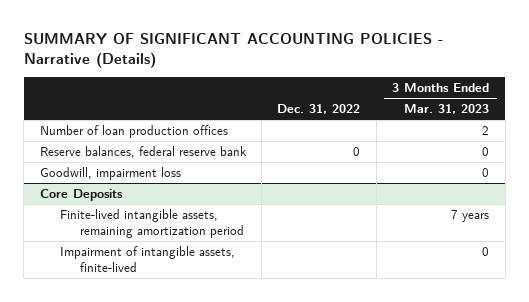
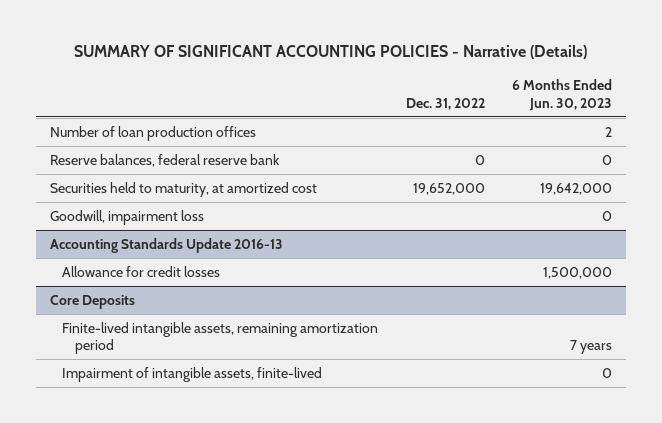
- | Dec. 31, 2022 | 3 Months Ended Mar. 31, 2023
+ | Dec. 31, 2022 | 6 Months Ended Jun. 30, 2023
+ Securities held to maturity, at amortized cost | 19,652,000 | 19,642,000
+ Accounting Standards Update 2016-13
+ Allowance for credit losses | | 1,500,000

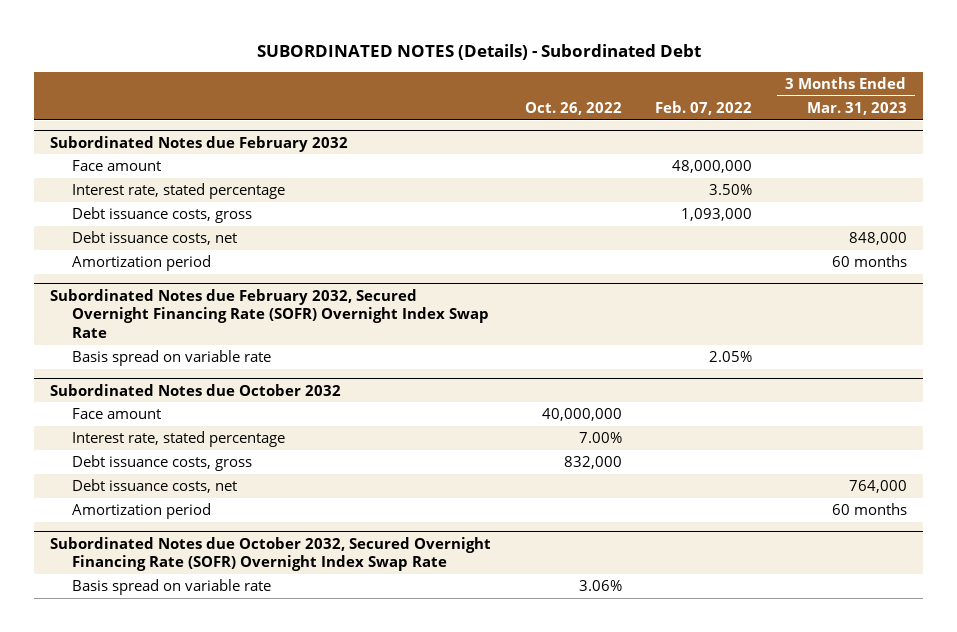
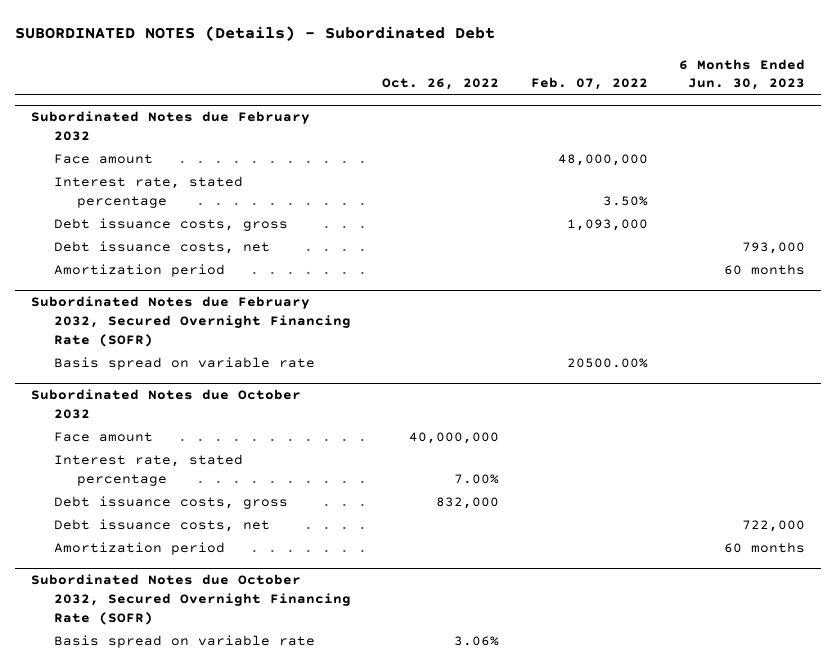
- | Oct. 26, 2022 | Feb. 07, 2022 | 3 Months Ended Mar. 31, 2023
+ | Oct. 26, 2022 | Feb. 07, 2022 | 6 Months Ended Jun. 30, 2023
- Subordinated Notes due February 2032, Secured Overnight Financing Rate (SOFR) Overnight Index Swap Rate
- Basis spread on variable rate | | 2.05% |
+ Subordinated Notes due February 2032, Secured Overnight Financing Rate (SOFR)
+ Basis spread on variable rate | | 20500.00% |
- Subordinated Notes due October 2032, Secured Overnight Financing Rate (SOFR) Overnight Index Swap Rate
+ Subordinated Notes due October 2032, Secured Overnight Financing Rate (SOFR)

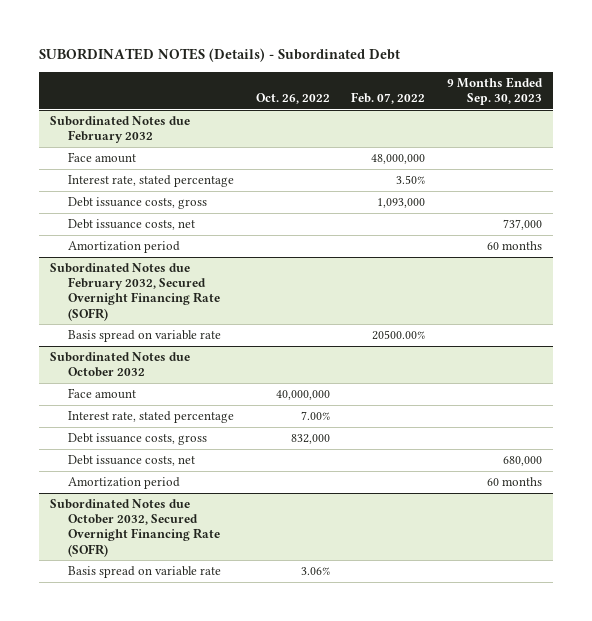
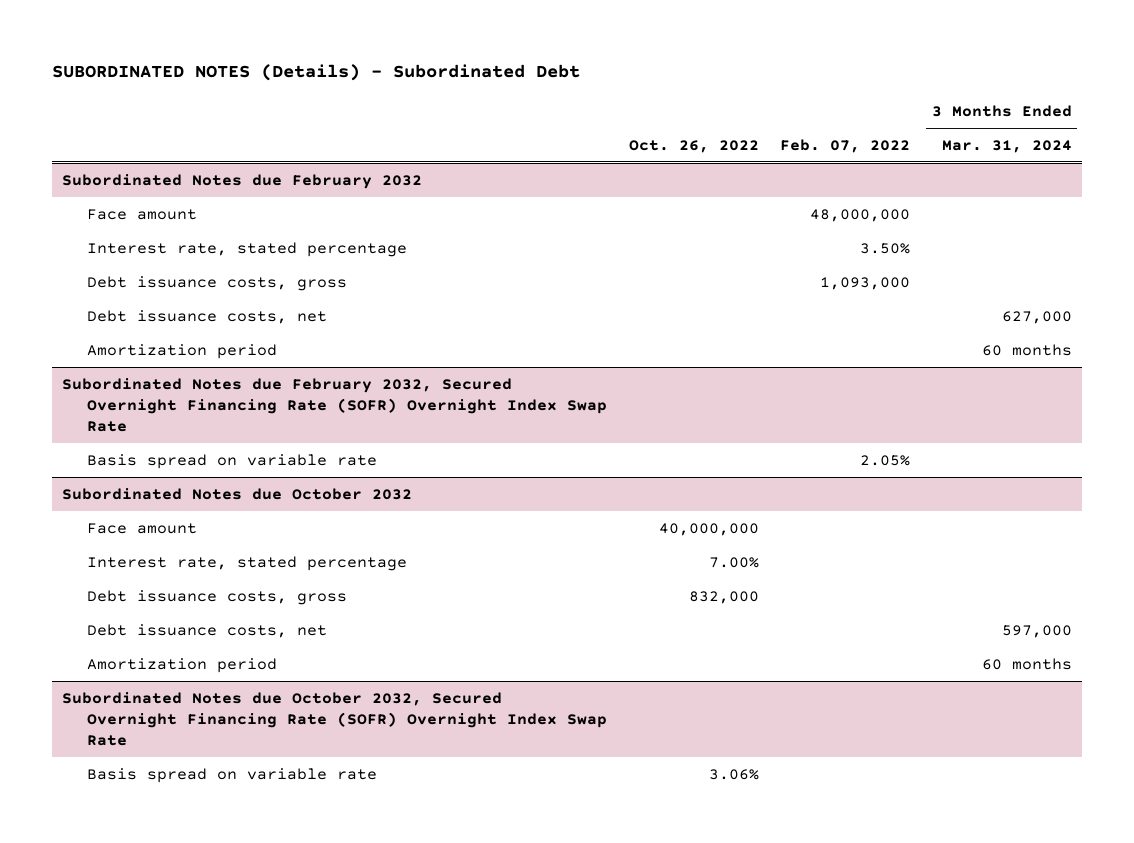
- | Oct. 26, 2022 | Feb. 07, 2022 | 9 Months Ended Sep. 30, 2023
+ | Oct. 26, 2022 | Feb. 07, 2022 | 3 Months Ended Mar. 31, 2024
- Subordinated Notes due February 2032, Secured Overnight Financing Rate (SOFR)
- Basis spread on variable rate | | 20500.00% |
+ Subordinated Notes due February 2032, Secured Overnight Financing Rate (SOFR) Overnight Index Swap Rate
+ Basis spread on variable rate | | 2.05% |
- Subordinated Notes due October 2032, Secured Overnight Financing Rate (SOFR)
+ Subordinated Notes due October 2032, Secured Overnight Financing Rate (SOFR) Overnight Index Swap Rate

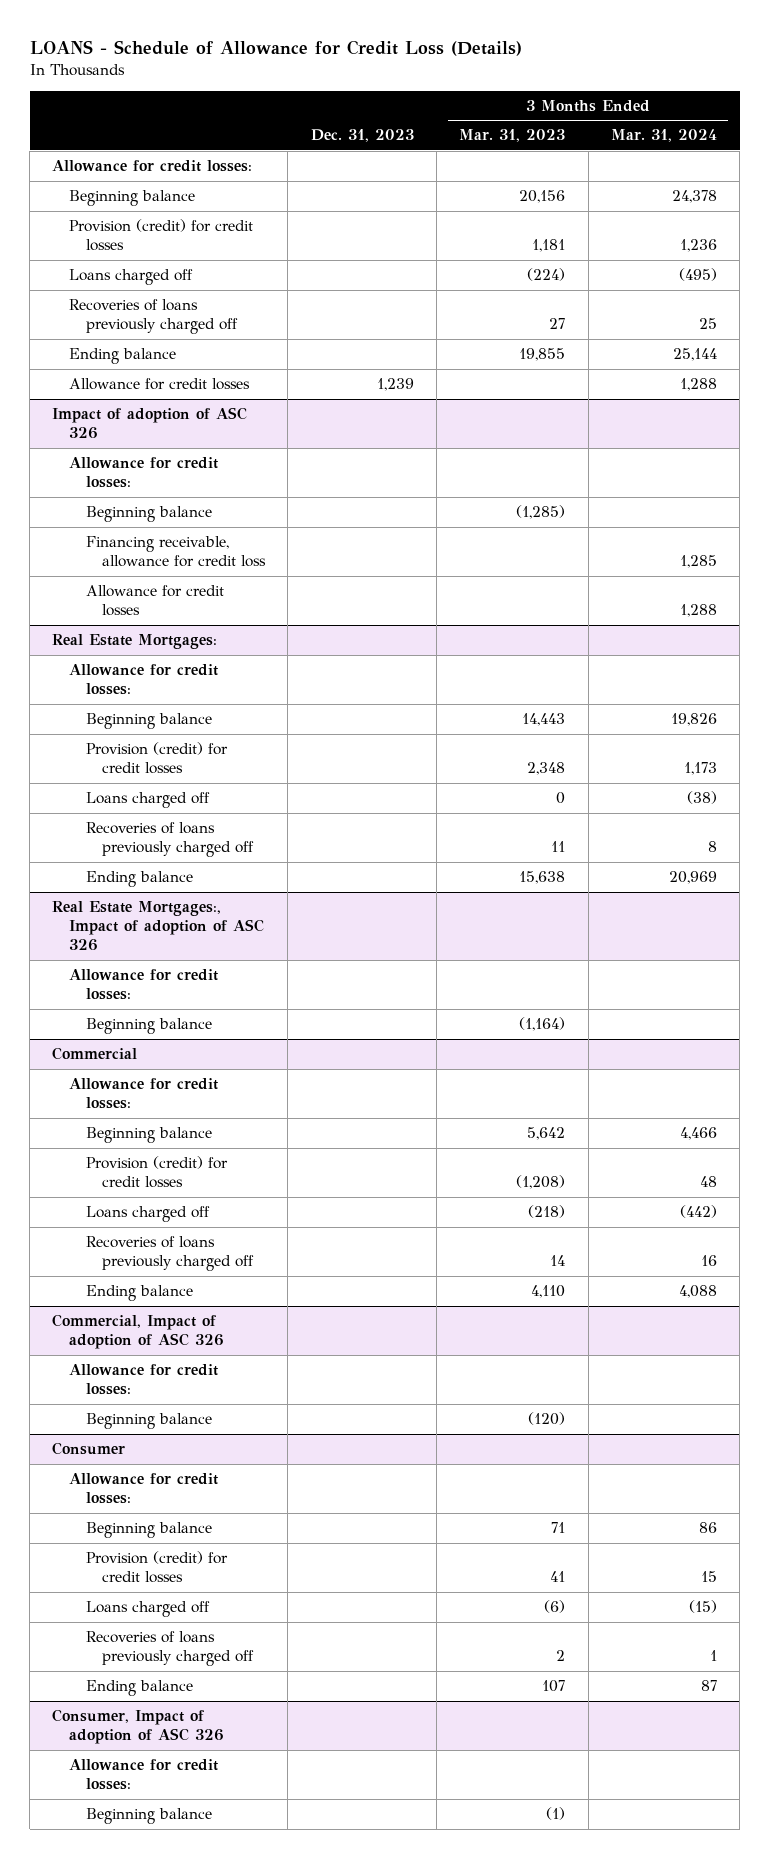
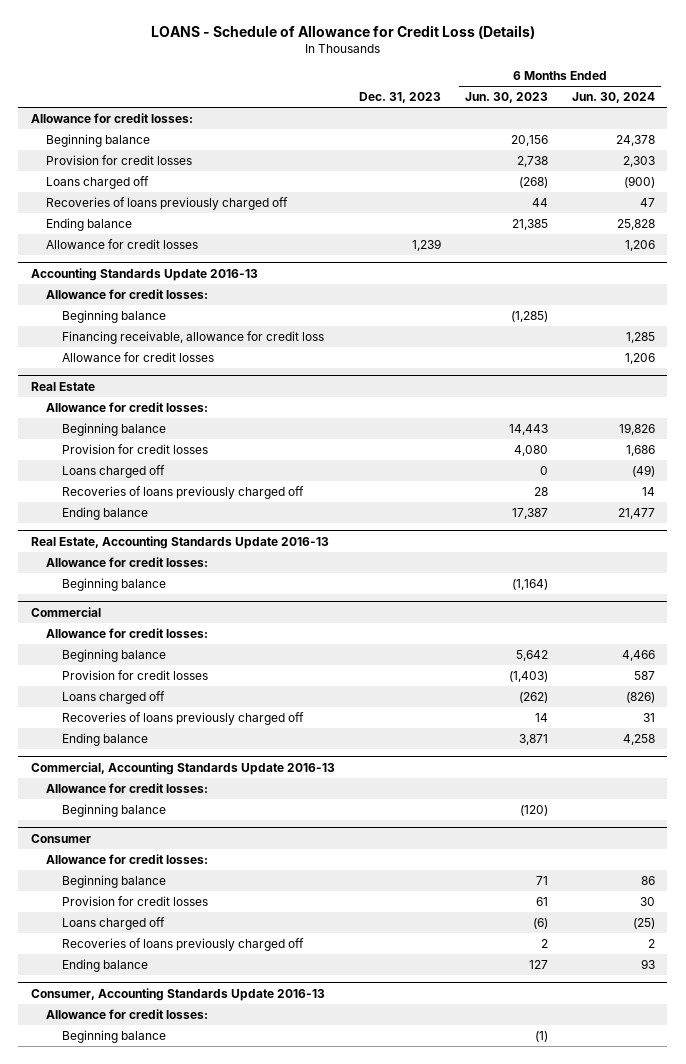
- | Dec. 31, 2023 | 3 Months Ended Mar. 31, 2023 | 3 Months Ended Mar. 31, 2024
+ | Dec. 31, 2023 | 6 Months Ended Jun. 30, 2023 | 6 Months Ended Jun. 30, 2024
- Provision (credit) for credit losses | | 1,181 | 1,236
+ Provision for credit losses | | 2,738 | 2,303
- Impact of adoption of ASC 326
+ Accounting Standards Update 2016-13
- Real Estate Mortgages:
+ Real Estate
- Provision (credit) for credit losses | | 2,348 | 1,173
+ Provision for credit losses | | 4,080 | 1,686
- Real Estate Mortgages:, Impact of adoption of ASC 326
- Allowance for credit losses:
- Beginning balance | | (1,164) |
+ Real Estate, Accounting Standards Update 2016-13
+ Allowance for credit losses:
+ Beginning balance | | (1,164) |
@ Commercial
- Provision (credit) for credit losses | | (1,208) | 48
+ Provision for credit losses | | (1,403) | 587
- Commercial, Impact of adoption of ASC 326
- Allowance for credit losses:
- Beginning balance | | (120) |
+ Commercial, Accounting Standards Update 2016-13
+ Allowance for credit losses:
+ Beginning balance | | (120) |
@ Consumer
- Provision (credit) for credit losses | | 41 | 15
+ Provision for credit losses | | 61 | 30
- Consumer, Impact of adoption of ASC 326
- Allowance for credit losses:
- Beginning balance | | (1) |
+ Consumer, Accounting Standards Update 2016-13
+ Allowance for credit losses:
+ Beginning balance | | (1) |

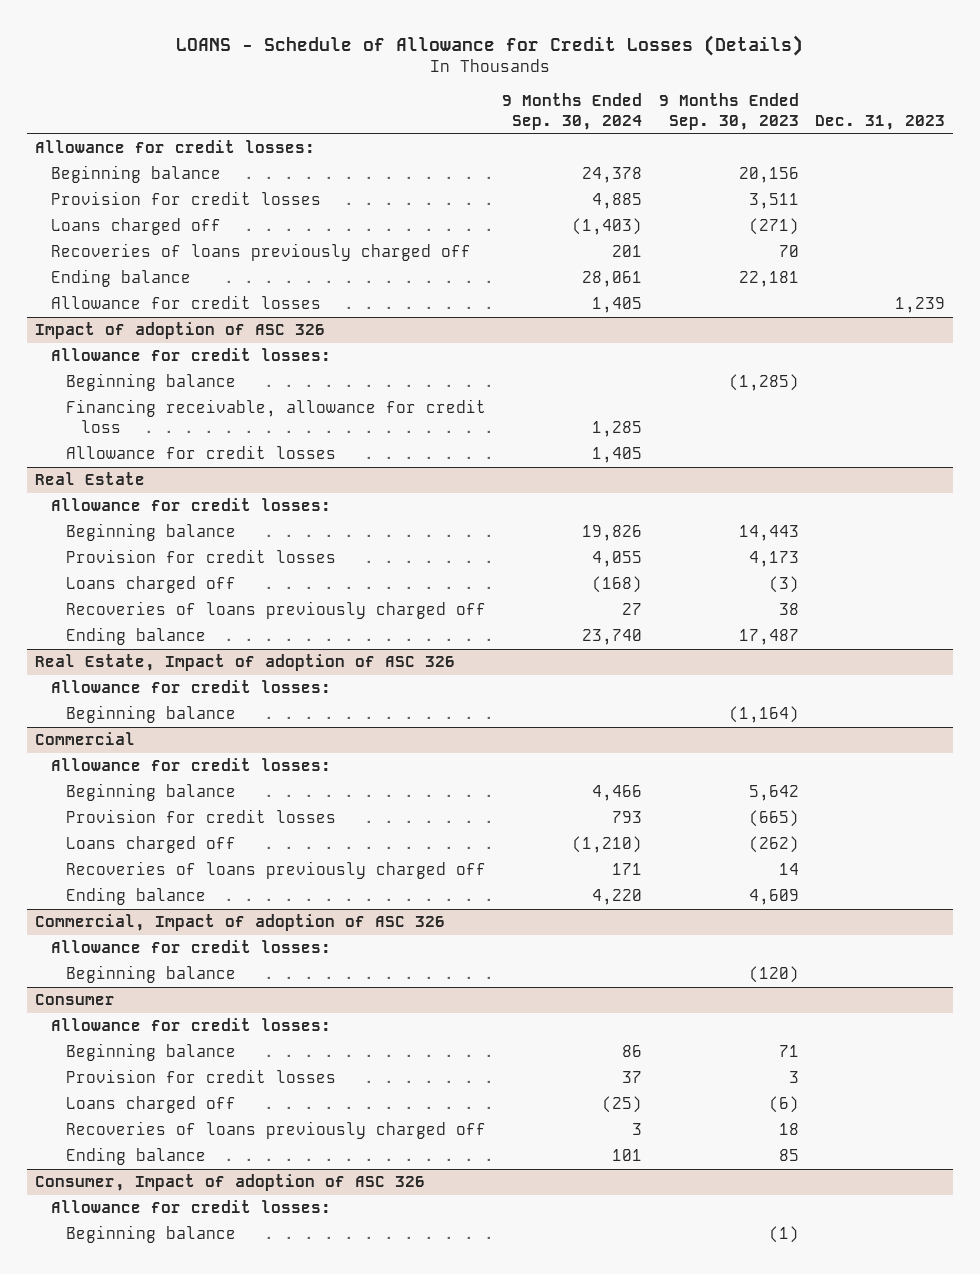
- LOANS - Schedule of Allowance for Credit Loss (Details)
+ LOANS - Schedule of Allowance for Credit Losses (Details)
- | Dec. 31, 2023 | 6 Months Ended Jun. 30, 2023 | 6 Months Ended Jun. 30, 2024
+ | 9 Months Ended Sep. 30, 2024 | 9 Months Ended Sep. 30, 2023 | Dec. 31, 2023
- Accounting Standards Update 2016-13
+ Impact of adoption of ASC 326
- Real Estate, Accounting Standards Update 2016-13
- Allowance for credit losses:
- Beginning balance | | (1,164) |
+ Real Estate, Impact of adoption of ASC 326
+ Allowance for credit losses:
+ Beginning balance | | (1,164) |
- Commercial, Accounting Standards Update 2016-13
- Allowance for credit losses:
- Beginning balance | | (120) |
+ Commercial, Impact of adoption of ASC 326
+ Allowance for credit losses:
+ Beginning balance | | (120) |
- Consumer, Accounting Standards Update 2016-13
- Allowance for credit losses:
- Beginning balance | | (1) |
+ Consumer, Impact of adoption of ASC 326
+ Allowance for credit losses:
+ Beginning balance | | (1) |

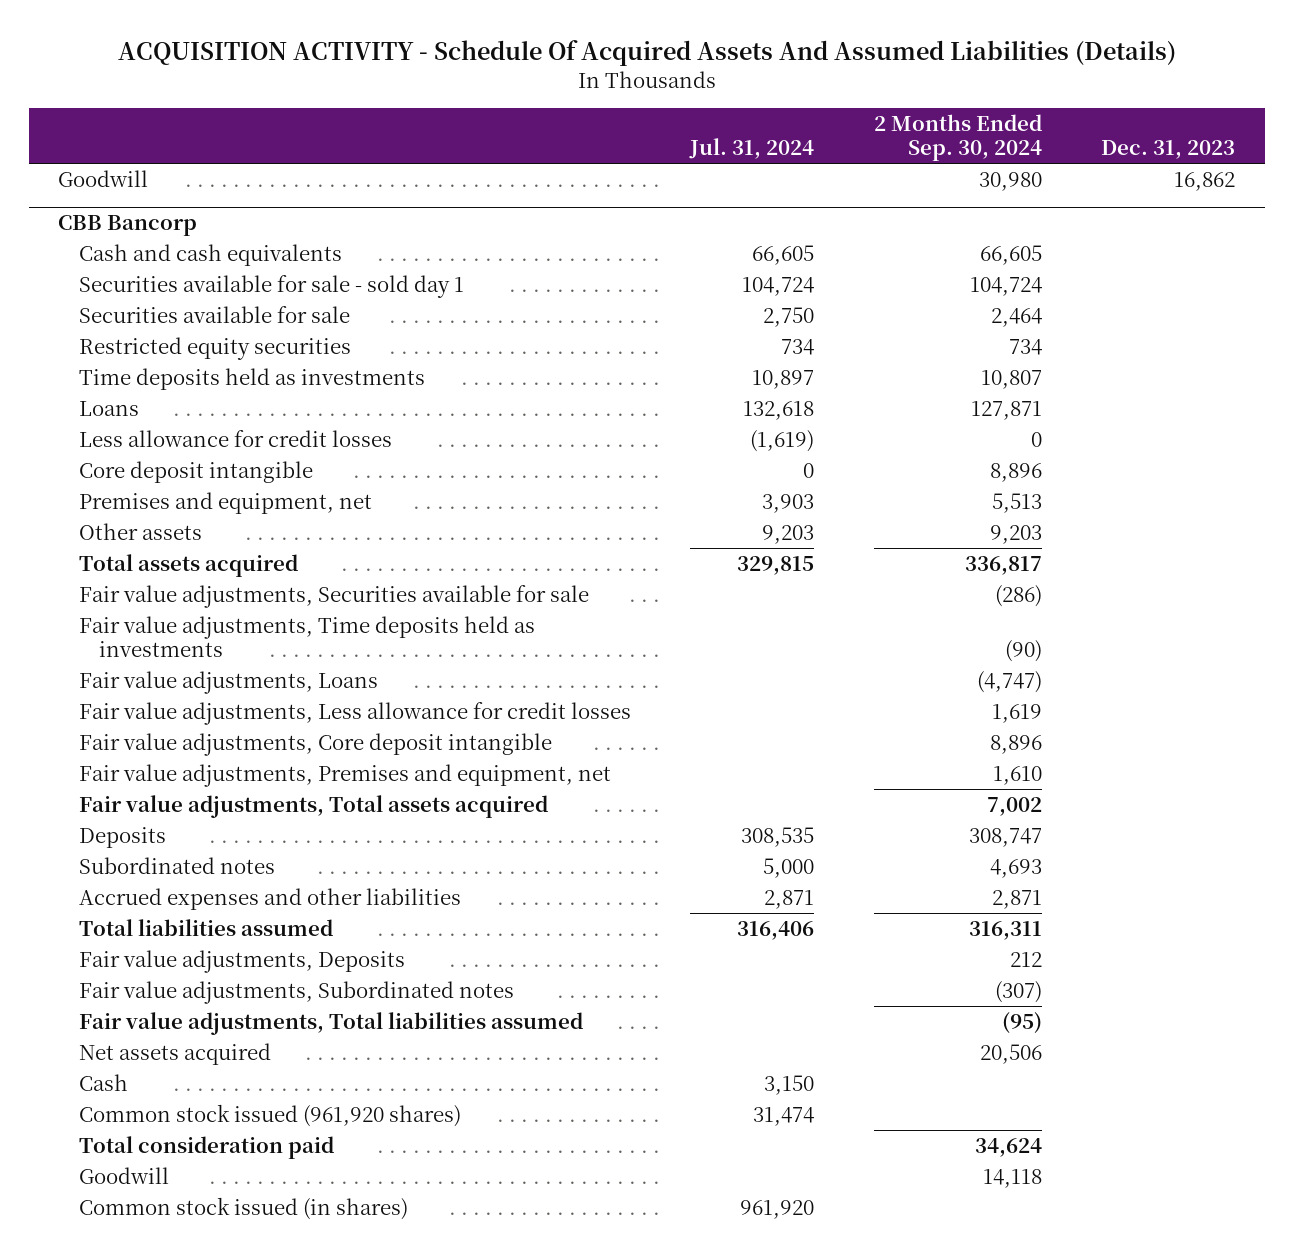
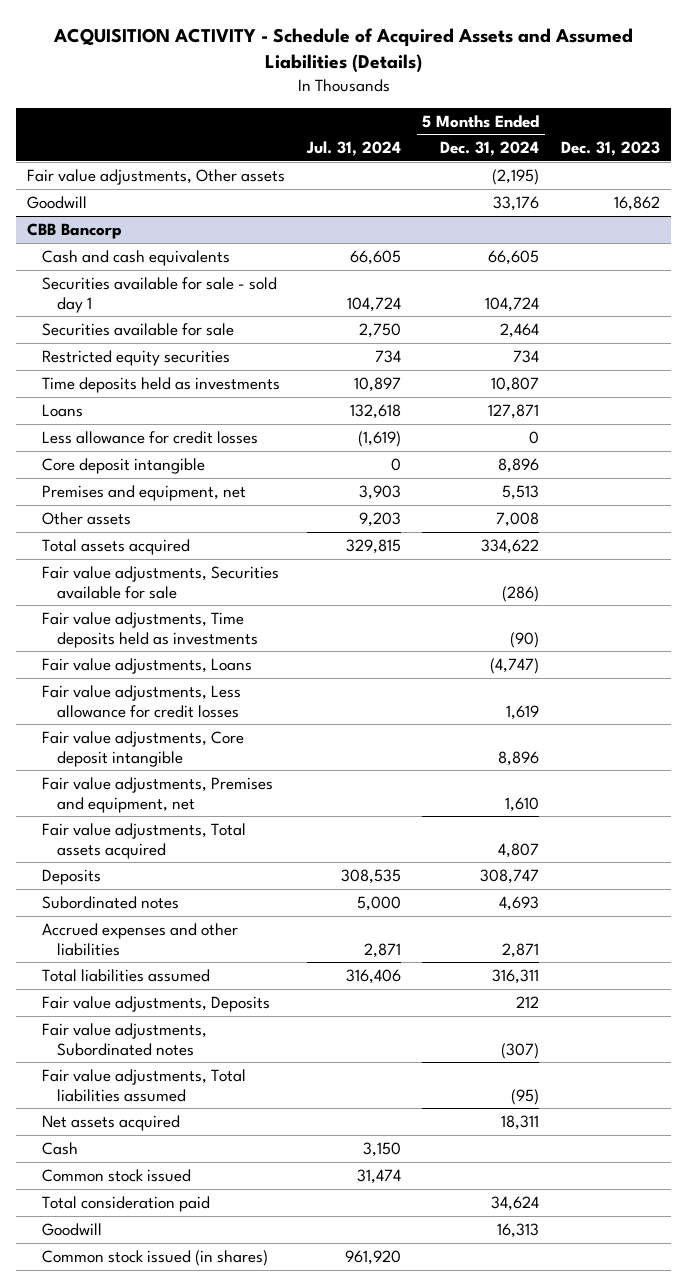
- ACQUISITION ACTIVITY - Schedule Of Acquired Assets And Assumed Liabilities (Details)
+ ACQUISITION ACTIVITY - Schedule of Acquired Assets and Assumed Liabilities (Details)
- | Jul. 31, 2024 | 2 Months Ended Sep. 30, 2024 | Dec. 31, 2023
+ | Jul. 31, 2024 | 5 Months Ended Dec. 31, 2024 | Dec. 31, 2023
+ Fair value adjustments, Other assets | | (2,195) |
@ CBB Bancorp
- Common stock issued (961,920 shares) | 31,474 | |
+ Common stock issued | 31,474 | |

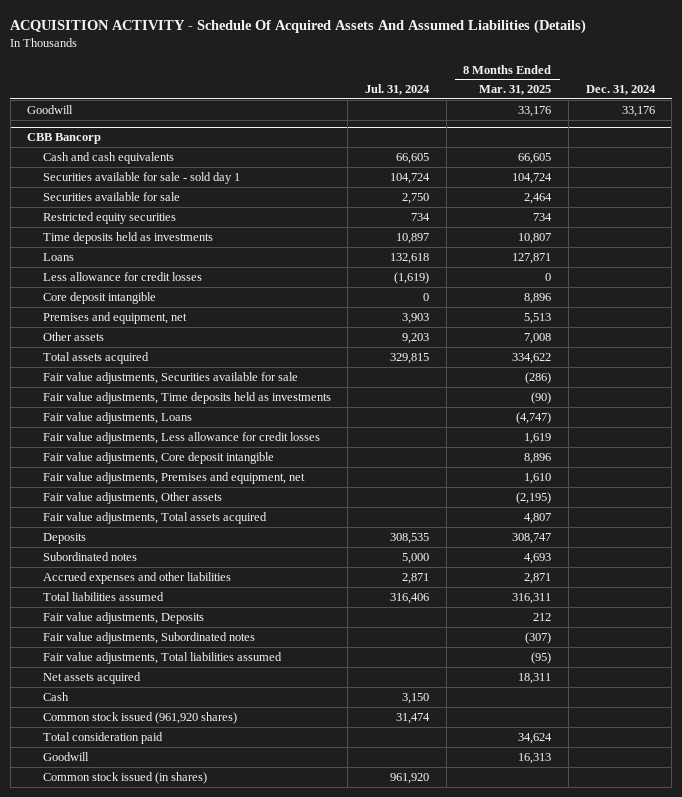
- ACQUISITION ACTIVITY - Schedule of Acquired Assets and Assumed Liabilities (Details)
+ ACQUISITION ACTIVITY - Schedule Of Acquired Assets And Assumed Liabilities (Details)
- | Jul. 31, 2024 | 5 Months Ended Dec. 31, 2024 | Dec. 31, 2023
+ | Jul. 31, 2024 | 8 Months Ended Mar. 31, 2025 | Dec. 31, 2024
- Fair value adjustments, Other assets | | (2,195) |
@ CBB Bancorp
+ Fair value adjustments, Other assets | | (2,195) |
- Common stock issued | 31,474 | |
+ Common stock issued (961,920 shares) | 31,474 | |

